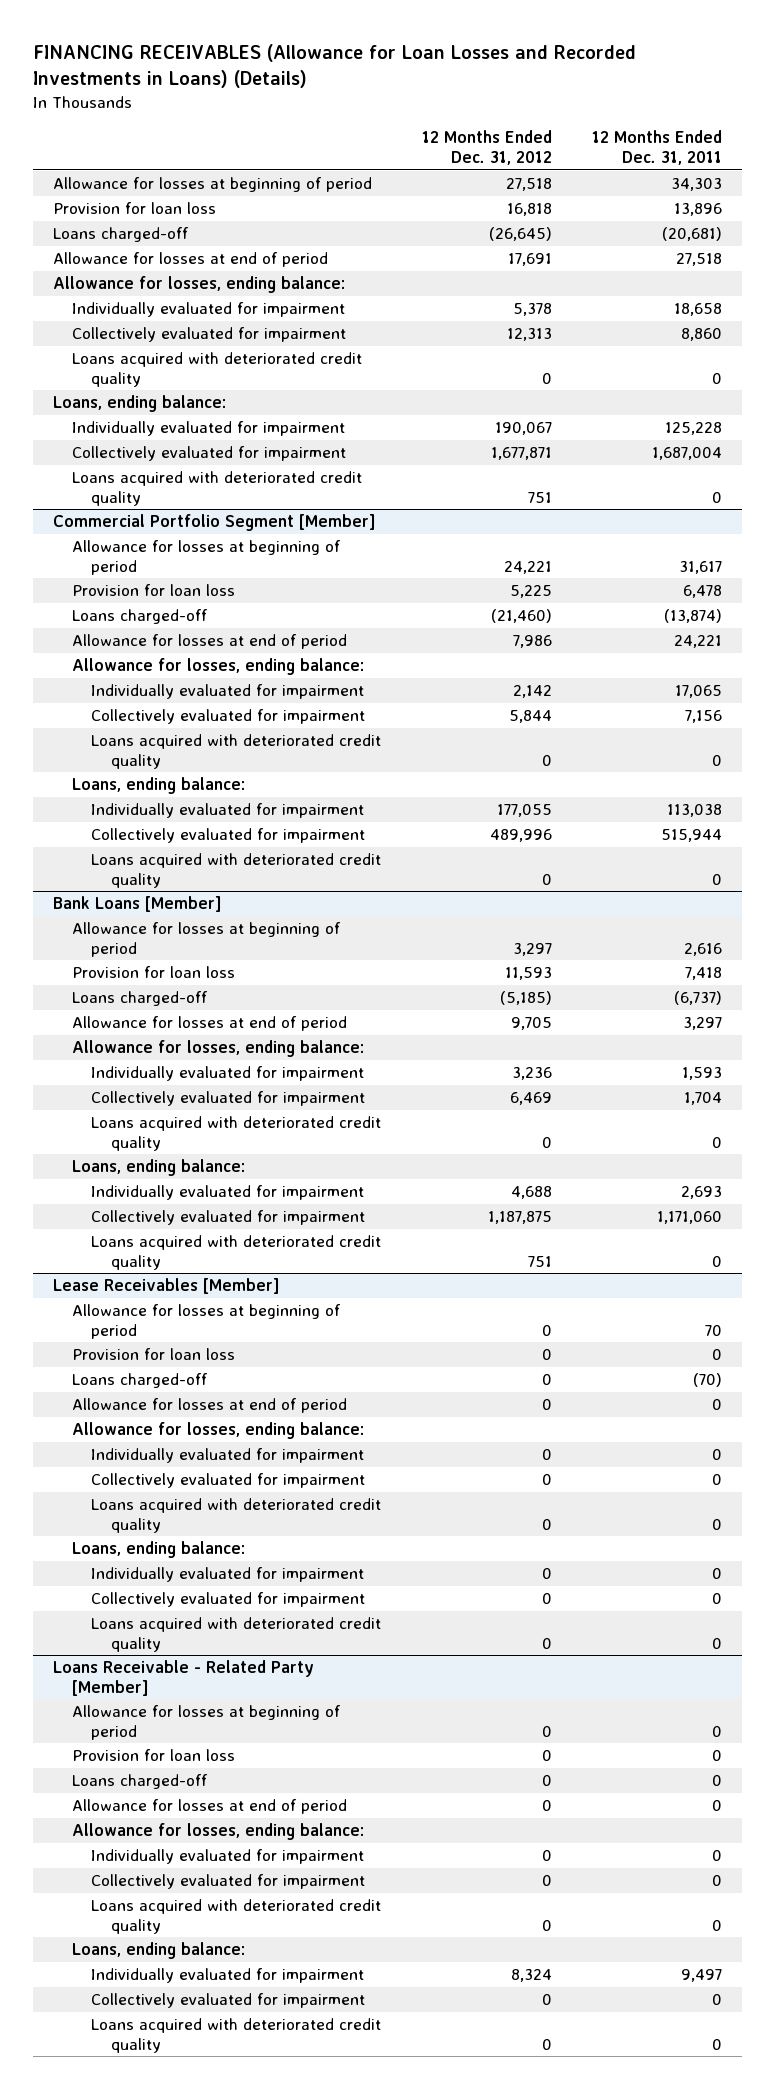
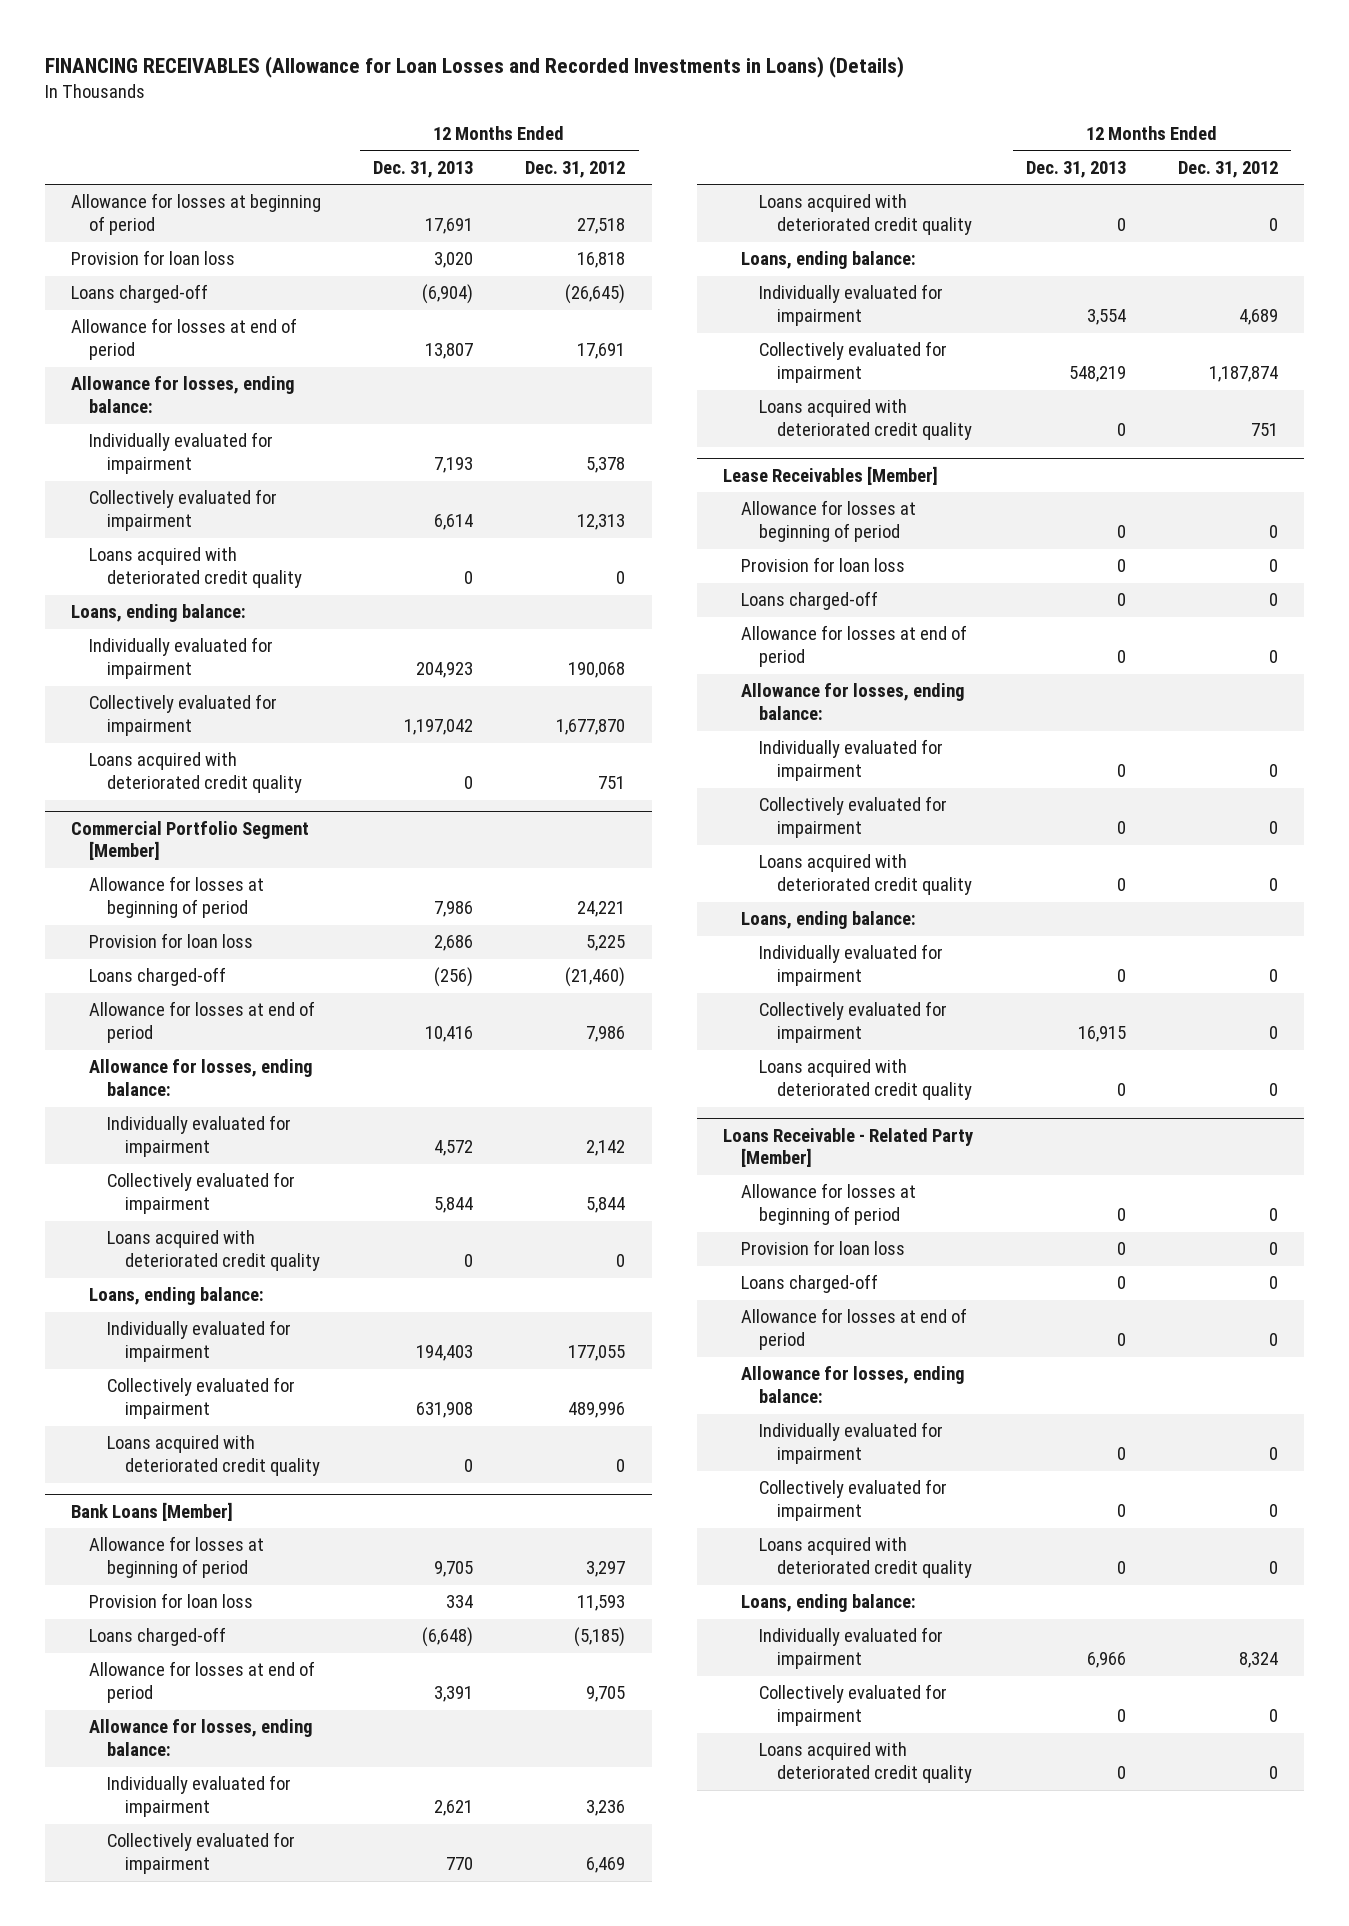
- | 12 Months Ended Dec. 31, 2012 | 12 Months Ended Dec. 31, 2011
+ | 12 Months Ended Dec. 31, 2013 | 12 Months Ended Dec. 31, 2012
- Individually evaluated for impairment | 190,067 | 125,228
- Collectively evaluated for impairment | 1,677,871 | 1,687,004
+ Individually evaluated for impairment | 204,923 | 190,068
+ Collectively evaluated for impairment | 1,197,042 | 1,677,870
@ Bank Loans [Member]
- Individually evaluated for impairment | 4,688 | 2,693
- Collectively evaluated for impairment | 1,187,875 | 1,171,060
+ Individually evaluated for impairment | 3,554 | 4,689
+ Collectively evaluated for impairment | 548,219 | 1,187,874

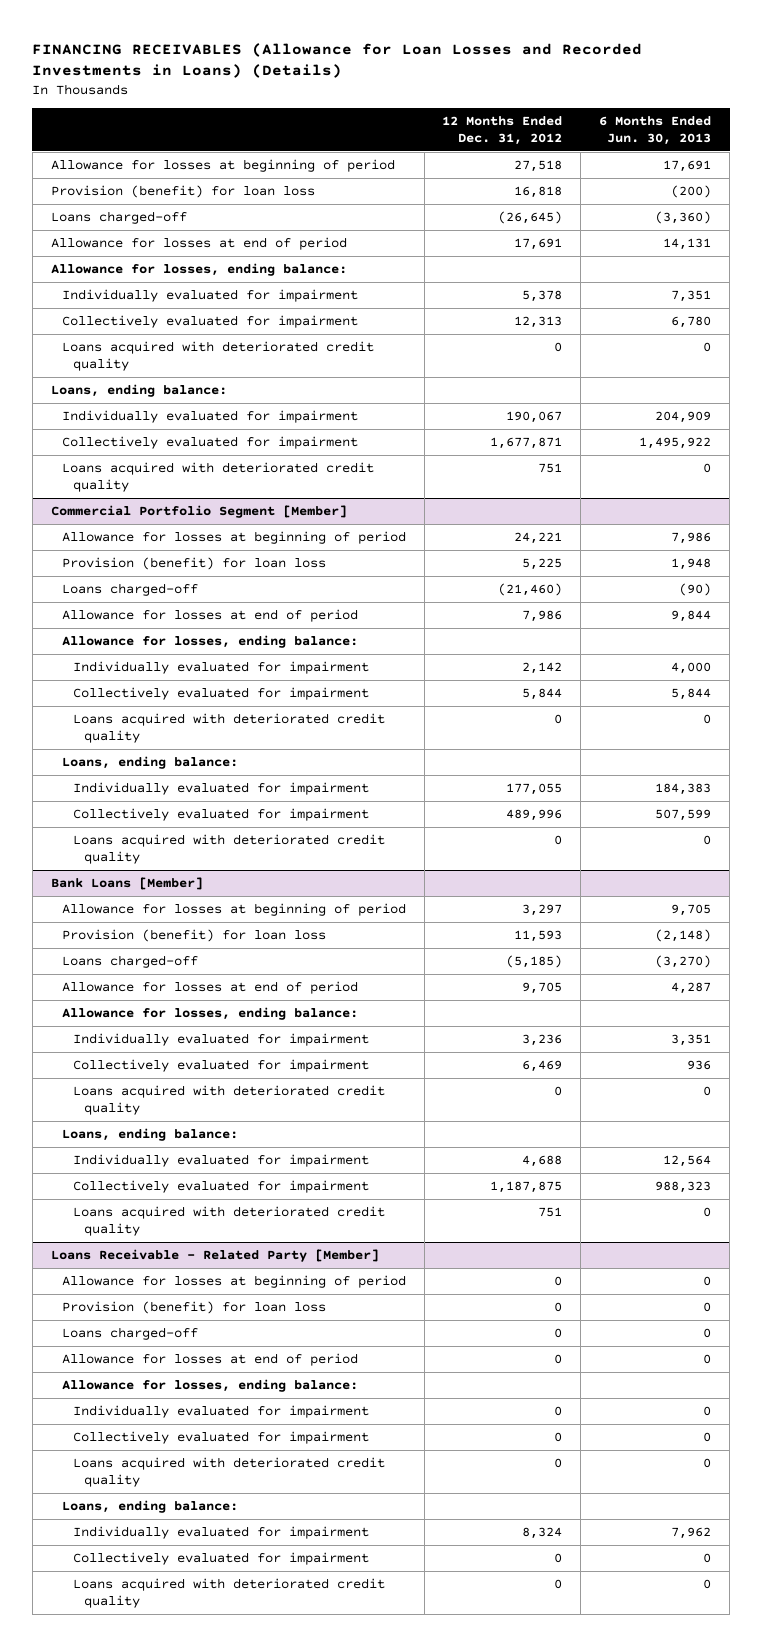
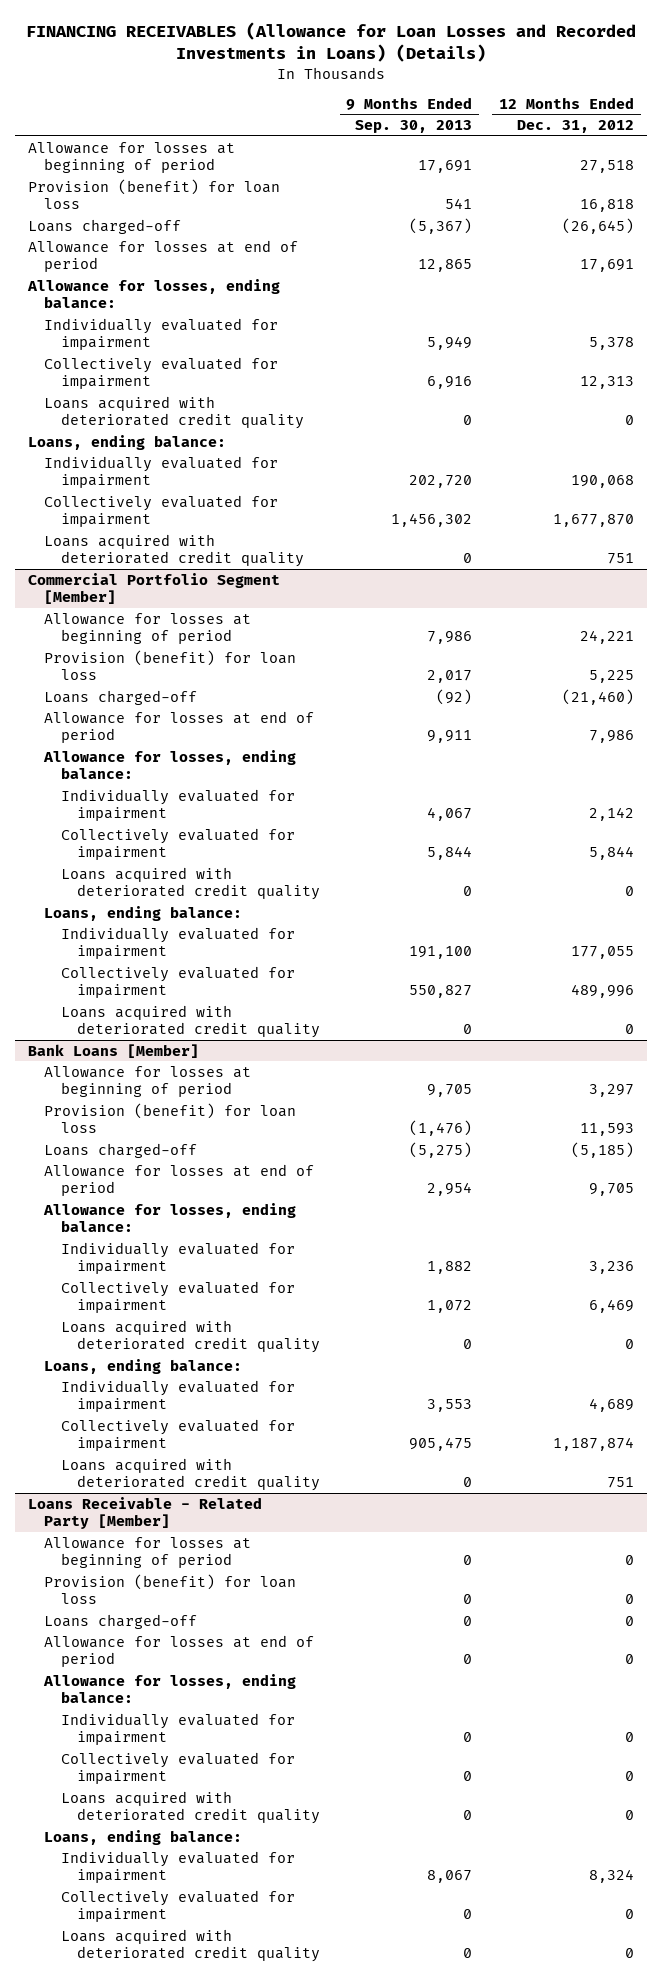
- | 12 Months Ended Dec. 31, 2012 | 6 Months Ended Jun. 30, 2013
+ | 9 Months Ended Sep. 30, 2013 | 12 Months Ended Dec. 31, 2012
- Individually evaluated for impairment | 190,067 | 204,909
- Collectively evaluated for impairment | 1,677,871 | 1,495,922
+ Individually evaluated for impairment | 202,720 | 190,068
+ Collectively evaluated for impairment | 1,456,302 | 1,677,870
@ Bank Loans [Member]
- Individually evaluated for impairment | 4,688 | 12,564
- Collectively evaluated for impairment | 1,187,875 | 988,323
+ Individually evaluated for impairment | 3,553 | 4,689
+ Collectively evaluated for impairment | 905,475 | 1,187,874

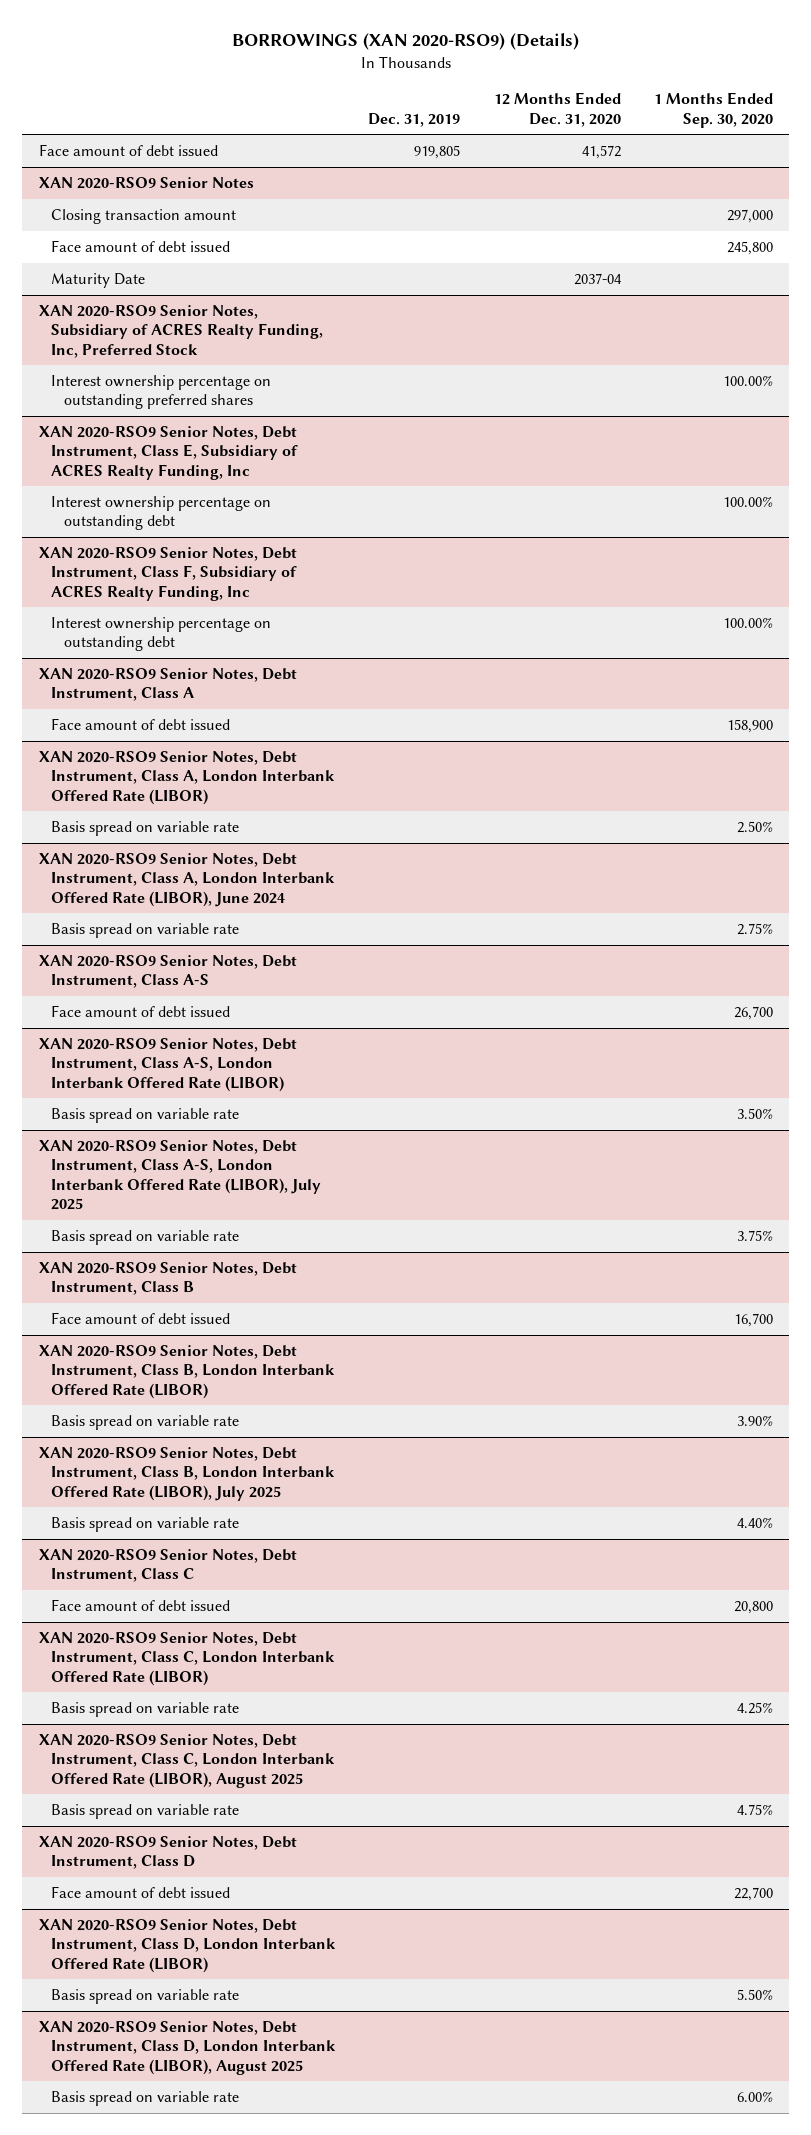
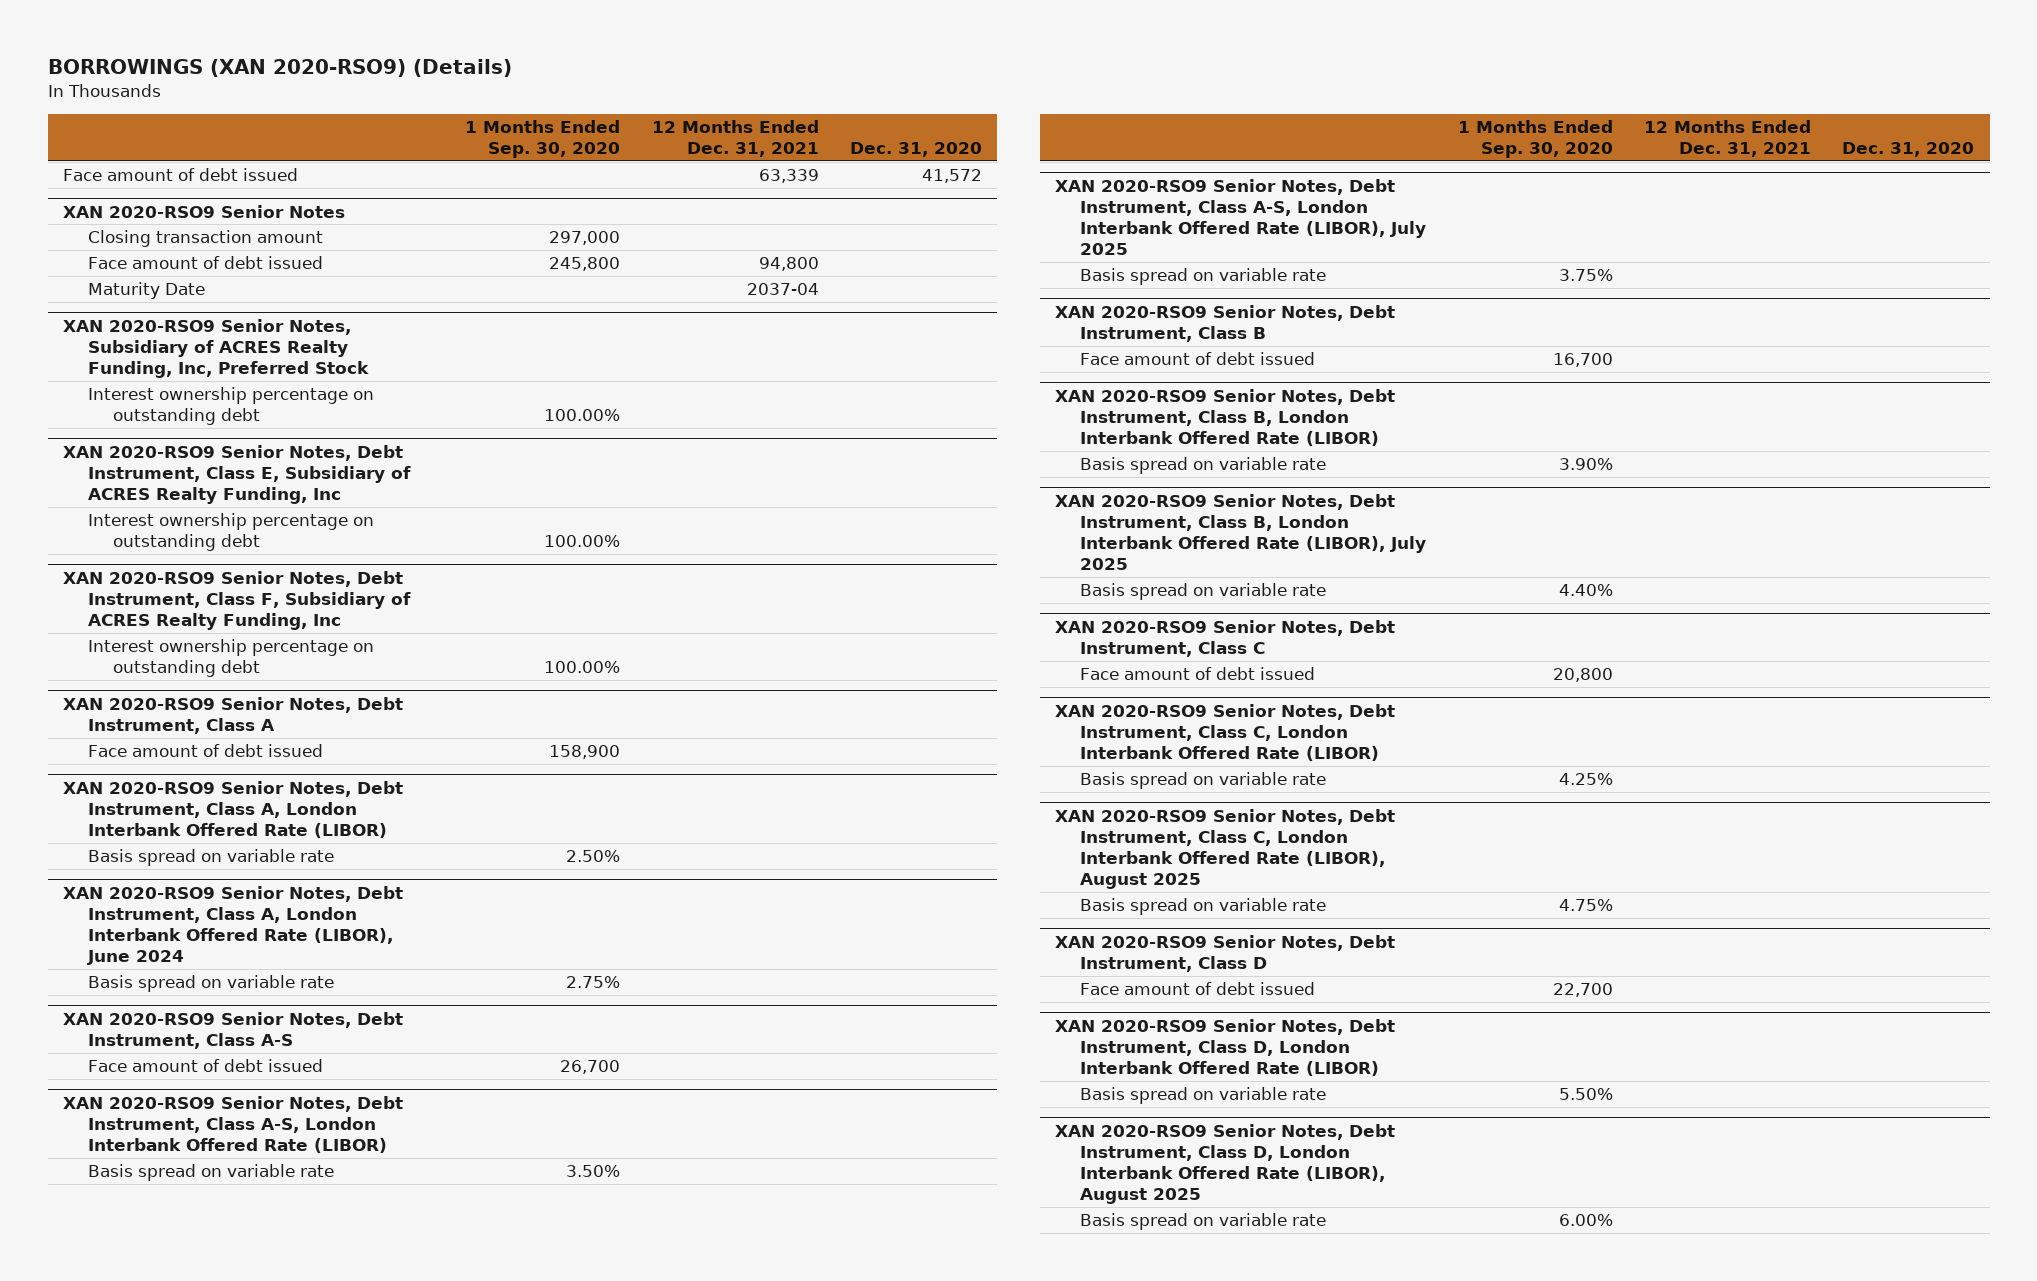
- | Dec. 31, 2019 | 12 Months Ended Dec. 31, 2020 | 1 Months Ended Sep. 30, 2020
+ | 1 Months Ended Sep. 30, 2020 | 12 Months Ended Dec. 31, 2021 | Dec. 31, 2020
@ XAN 2020-RSO9 Senior Notes, Subsidiary of ACRES Realty Funding, Inc, Preferred Stock
- Interest ownership percentage on outstanding preferred shares | | | 100.00%
+ Interest ownership percentage on outstanding debt | 100.00% | |

